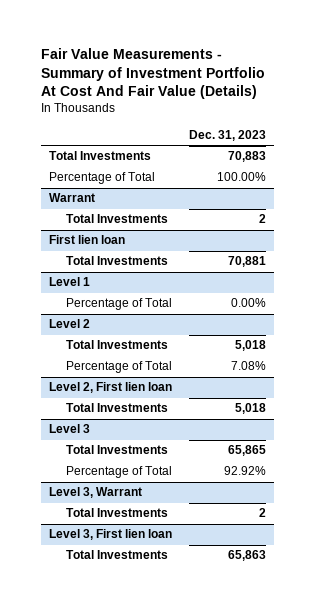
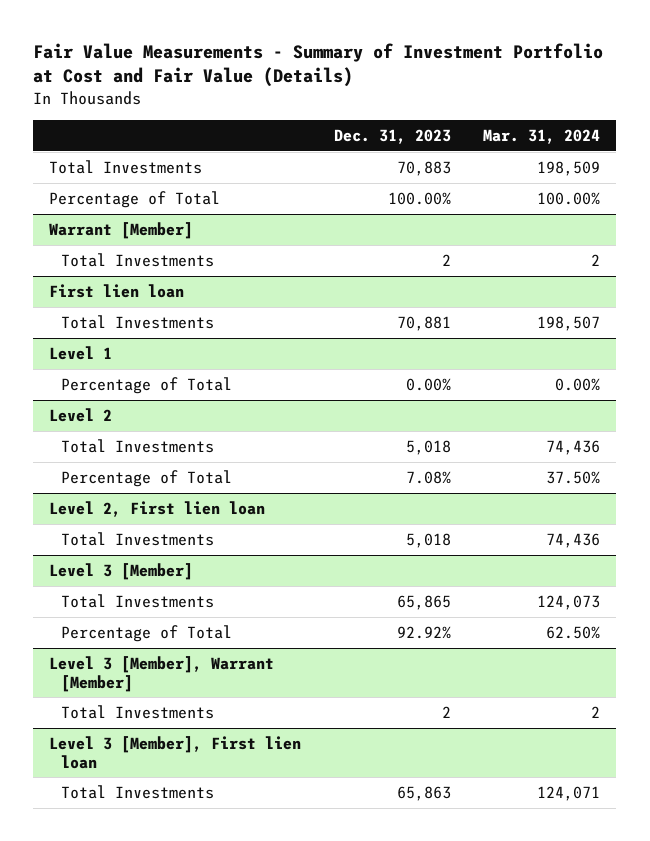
- Fair Value Measurements - Summary of Investment Portfolio At Cost And Fair Value (Details)
+ Fair Value Measurements - Summary of Investment Portfolio at Cost and Fair Value (Details)
- | Dec. 31, 2023
+ | Dec. 31, 2023 | Mar. 31, 2024
- Warrant
+ Warrant [Member]
- Level 3
+ Level 3 [Member]
- Level 3, Warrant
+ Level 3 [Member], Warrant [Member]
- Level 3, First lien loan
+ Level 3 [Member], First lien loan

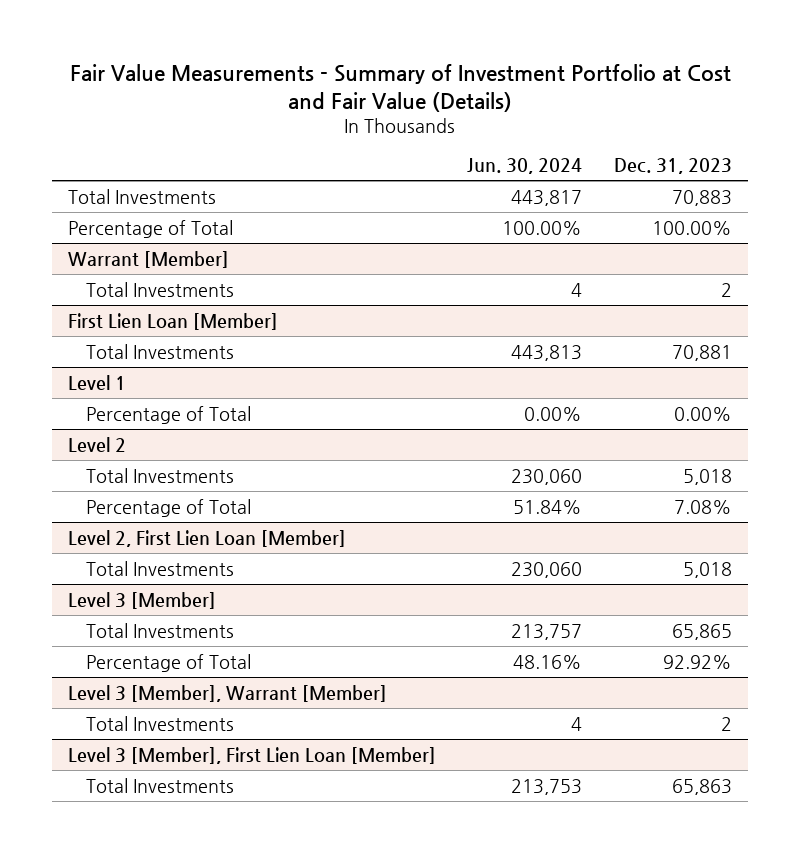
- | Dec. 31, 2023 | Mar. 31, 2024
+ | Jun. 30, 2024 | Dec. 31, 2023
- First lien loan
+ First Lien Loan [Member]
- Level 2, First lien loan
+ Level 2, First Lien Loan [Member]
- Level 3 [Member], First lien loan
+ Level 3 [Member], First Lien Loan [Member]

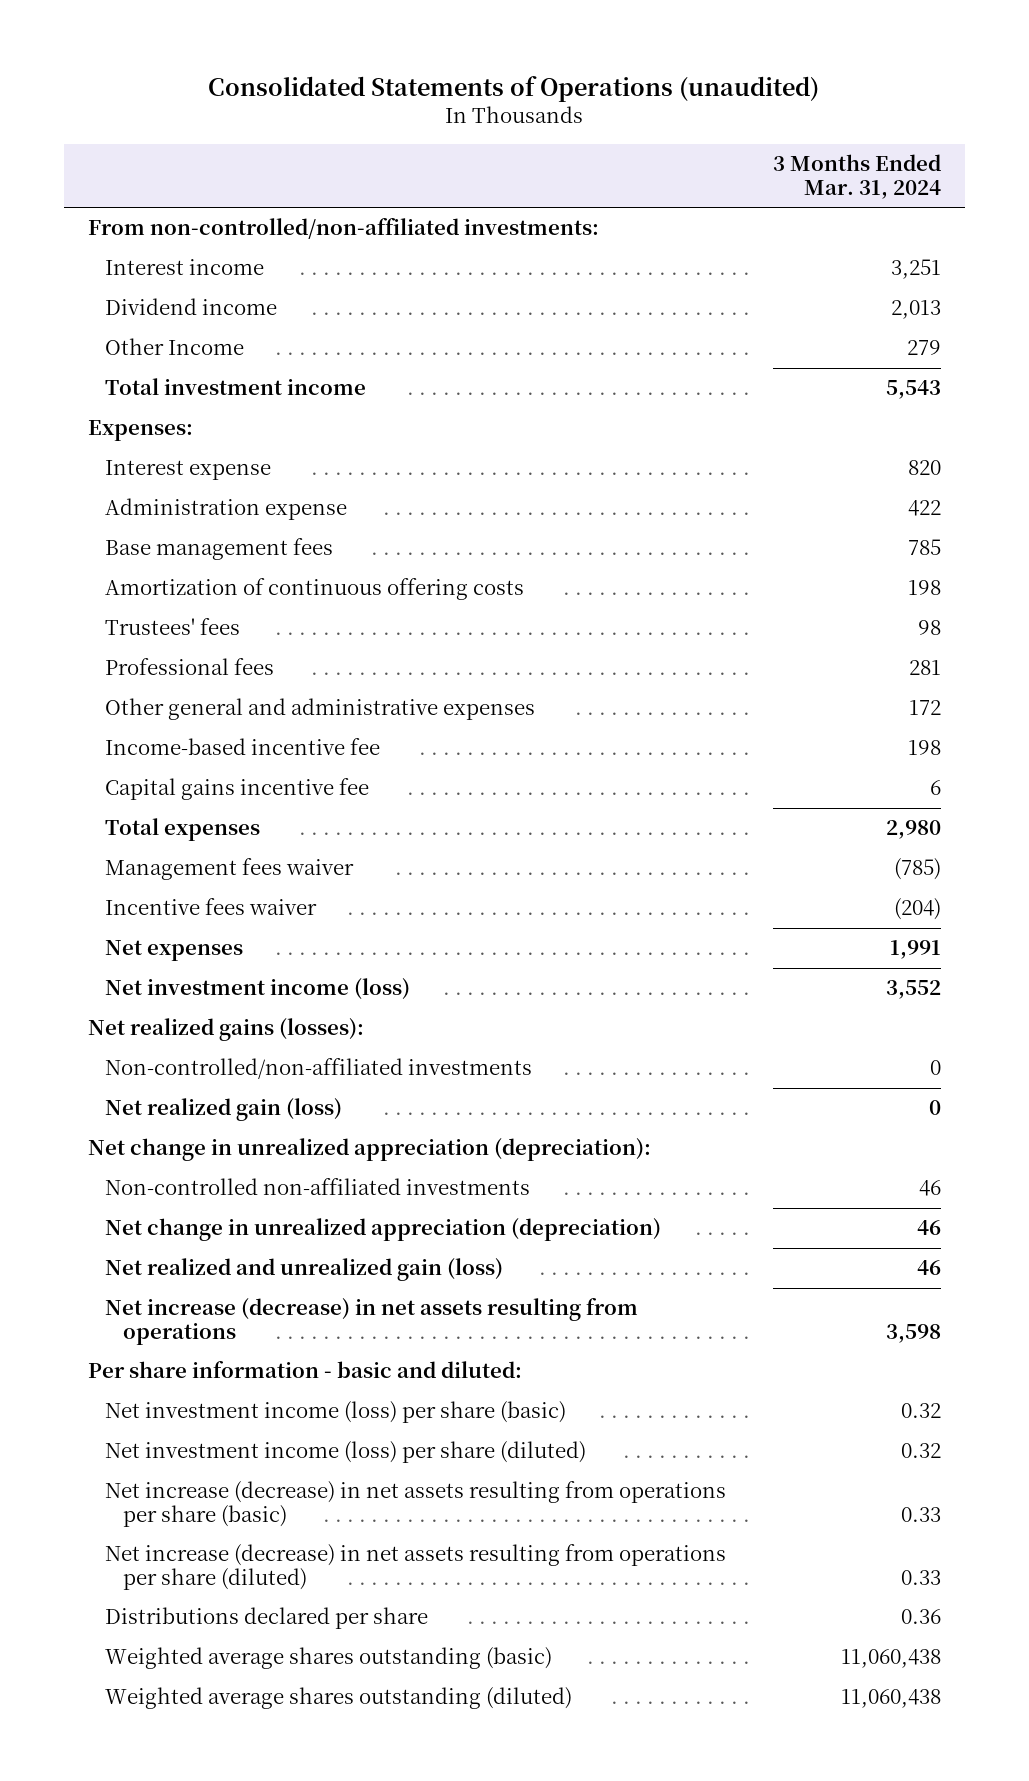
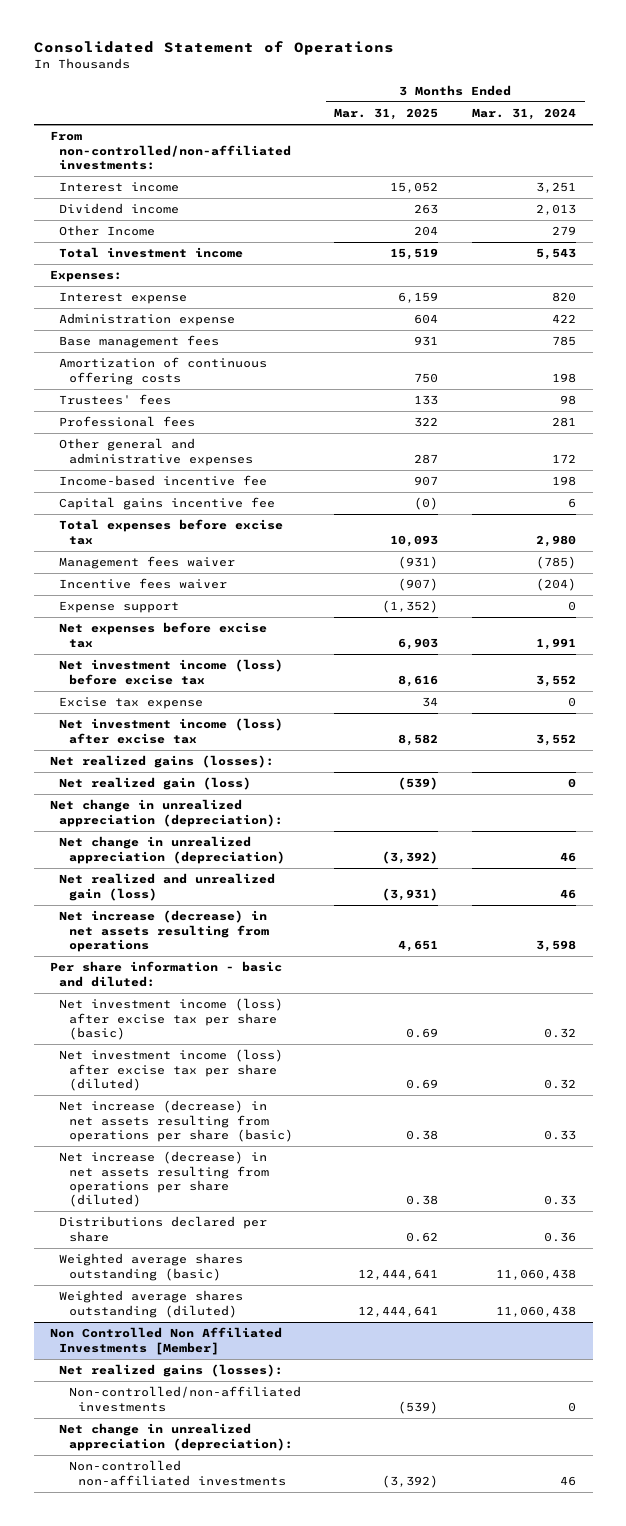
- Consolidated Statements of Operations (unaudited)
+ Consolidated Statement of Operations
- | 3 Months Ended Mar. 31, 2024
+ | 3 Months Ended Mar. 31, 2025 | 3 Months Ended Mar. 31, 2024
- Total expenses | 2,980
+ Total expenses before excise tax | 10,093 | 2,980
- Net expenses | 1,991
- Net investment income (loss) | 3,552
+ Expense support | (1,352) | 0
+ Net expenses before excise tax | 6,903 | 1,991
+ Net investment income (loss) before excise tax | 8,616 | 3,552
+ Excise tax expense | 34 | 0
+ Net investment income (loss) after excise tax | 8,582 | 3,552
- Non-controlled/non-affiliated investments | 0
- Non-controlled non-affiliated investments | 46
- Net investment income (loss) per share (basic) | 0.32
- Net investment income (loss) per share (diluted) | 0.32
+ Net investment income (loss) after excise tax per share (basic) | 0.69 | 0.32
+ Net investment income (loss) after excise tax per share (diluted) | 0.69 | 0.32
+ Non Controlled Non Affiliated Investments [Member]
+ Net realized gains (losses):
+ Non-controlled/non-affiliated investments | (539) | 0
+ Net change in unrealized appreciation (depreciation):
+ Non-controlled non-affiliated investments | (3,392) | 46

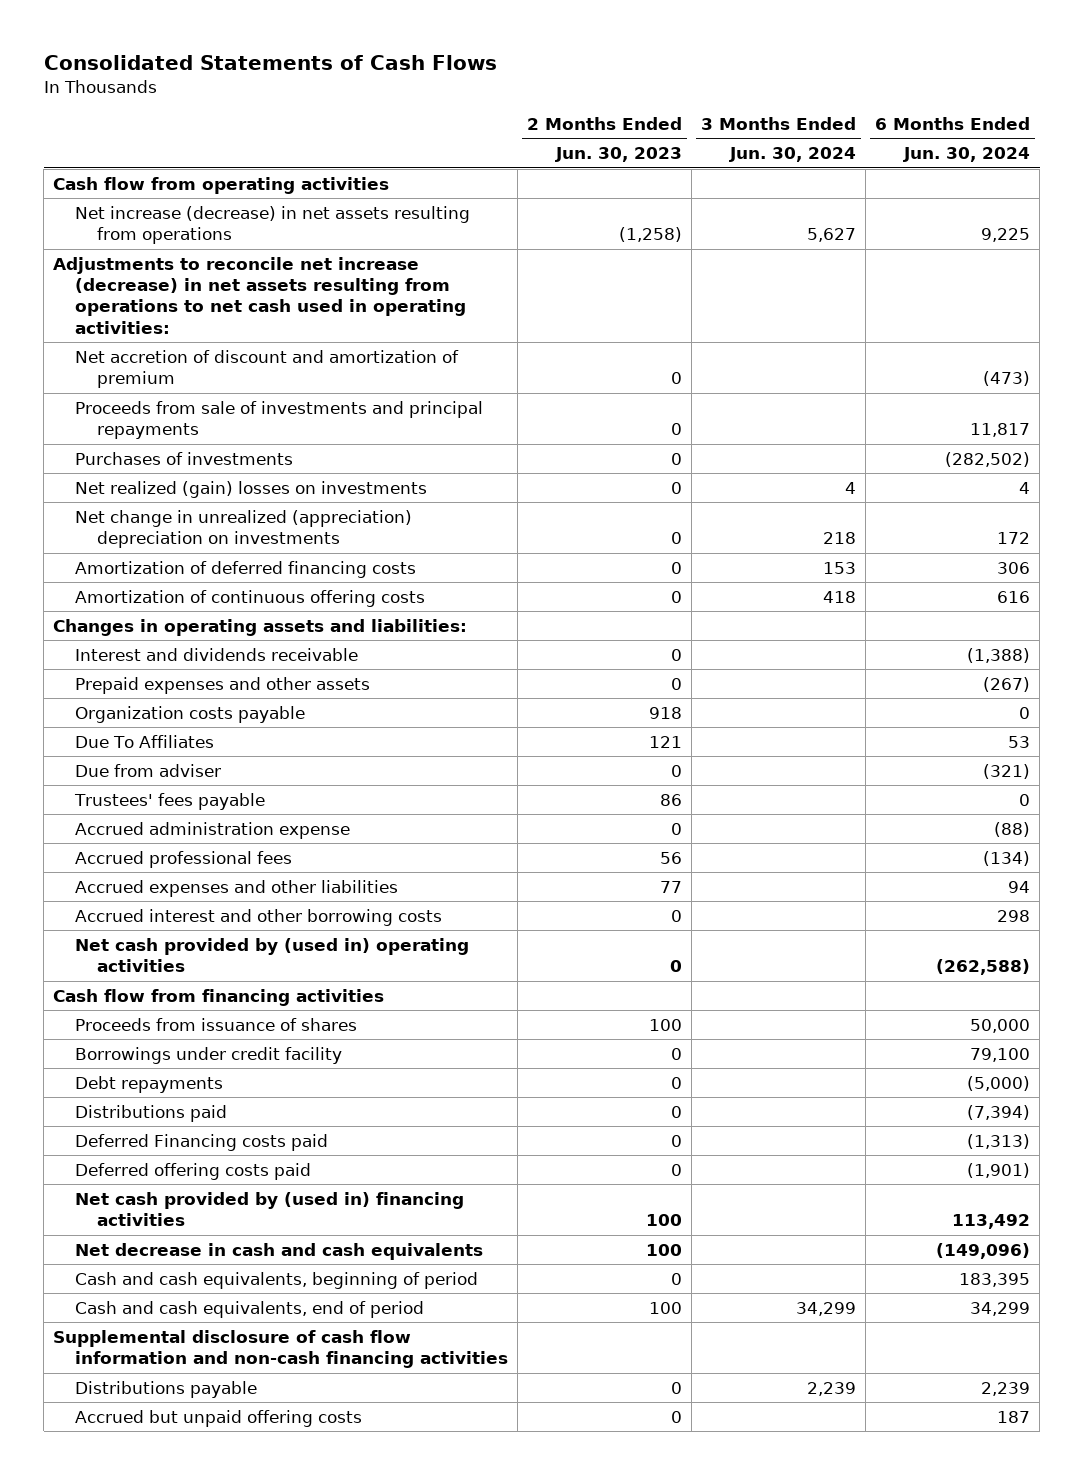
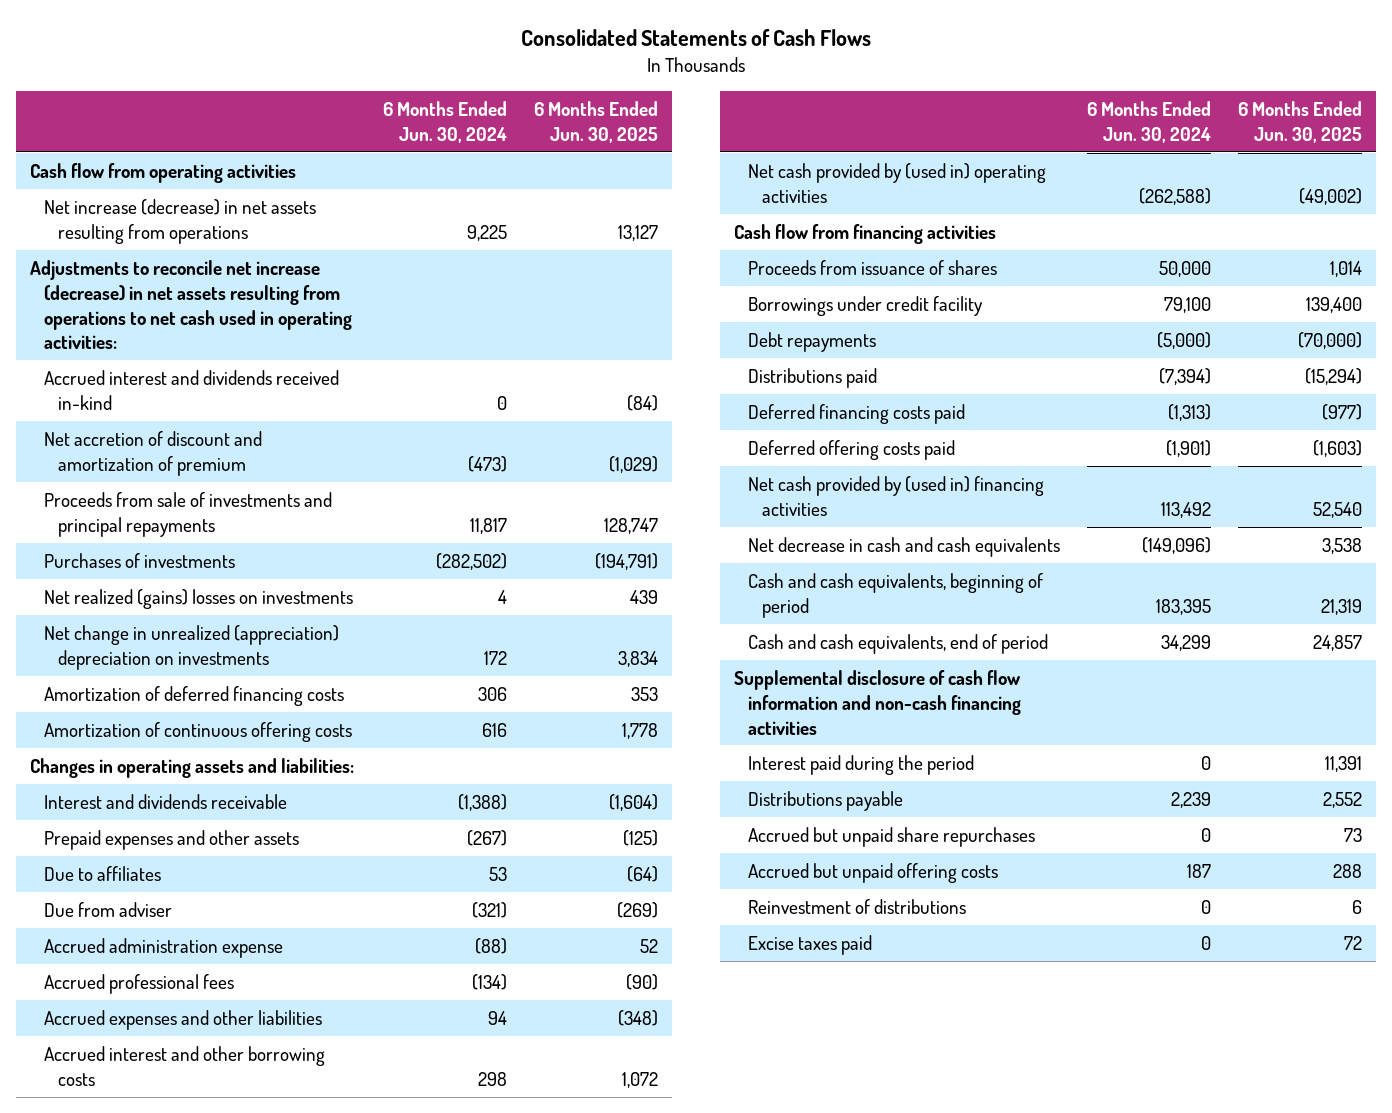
- | 2 Months Ended Jun. 30, 2023 | 3 Months Ended Jun. 30, 2024 | 6 Months Ended Jun. 30, 2024
+ | 6 Months Ended Jun. 30, 2024 | 6 Months Ended Jun. 30, 2025
+ Accrued interest and dividends received in-kind | 0 | (84)
- Net realized (gain) losses on investments | 0 | 4 | 4
+ Net realized (gains) losses on investments | 4 | 439
- Organization costs payable | 918 | | 0
- Due To Affiliates | 121 | | 53
+ Due to affiliates | 53 | (64)
- Trustees' fees payable | 86 | | 0
- Deferred Financing costs paid | 0 | | (1,313)
+ Deferred financing costs paid | (1,313) | (977)
+ Interest paid during the period | 0 | 11,391
+ Accrued but unpaid share repurchases | 0 | 73
+ Reinvestment of distributions | 0 | 6
+ Excise taxes paid | 0 | 72

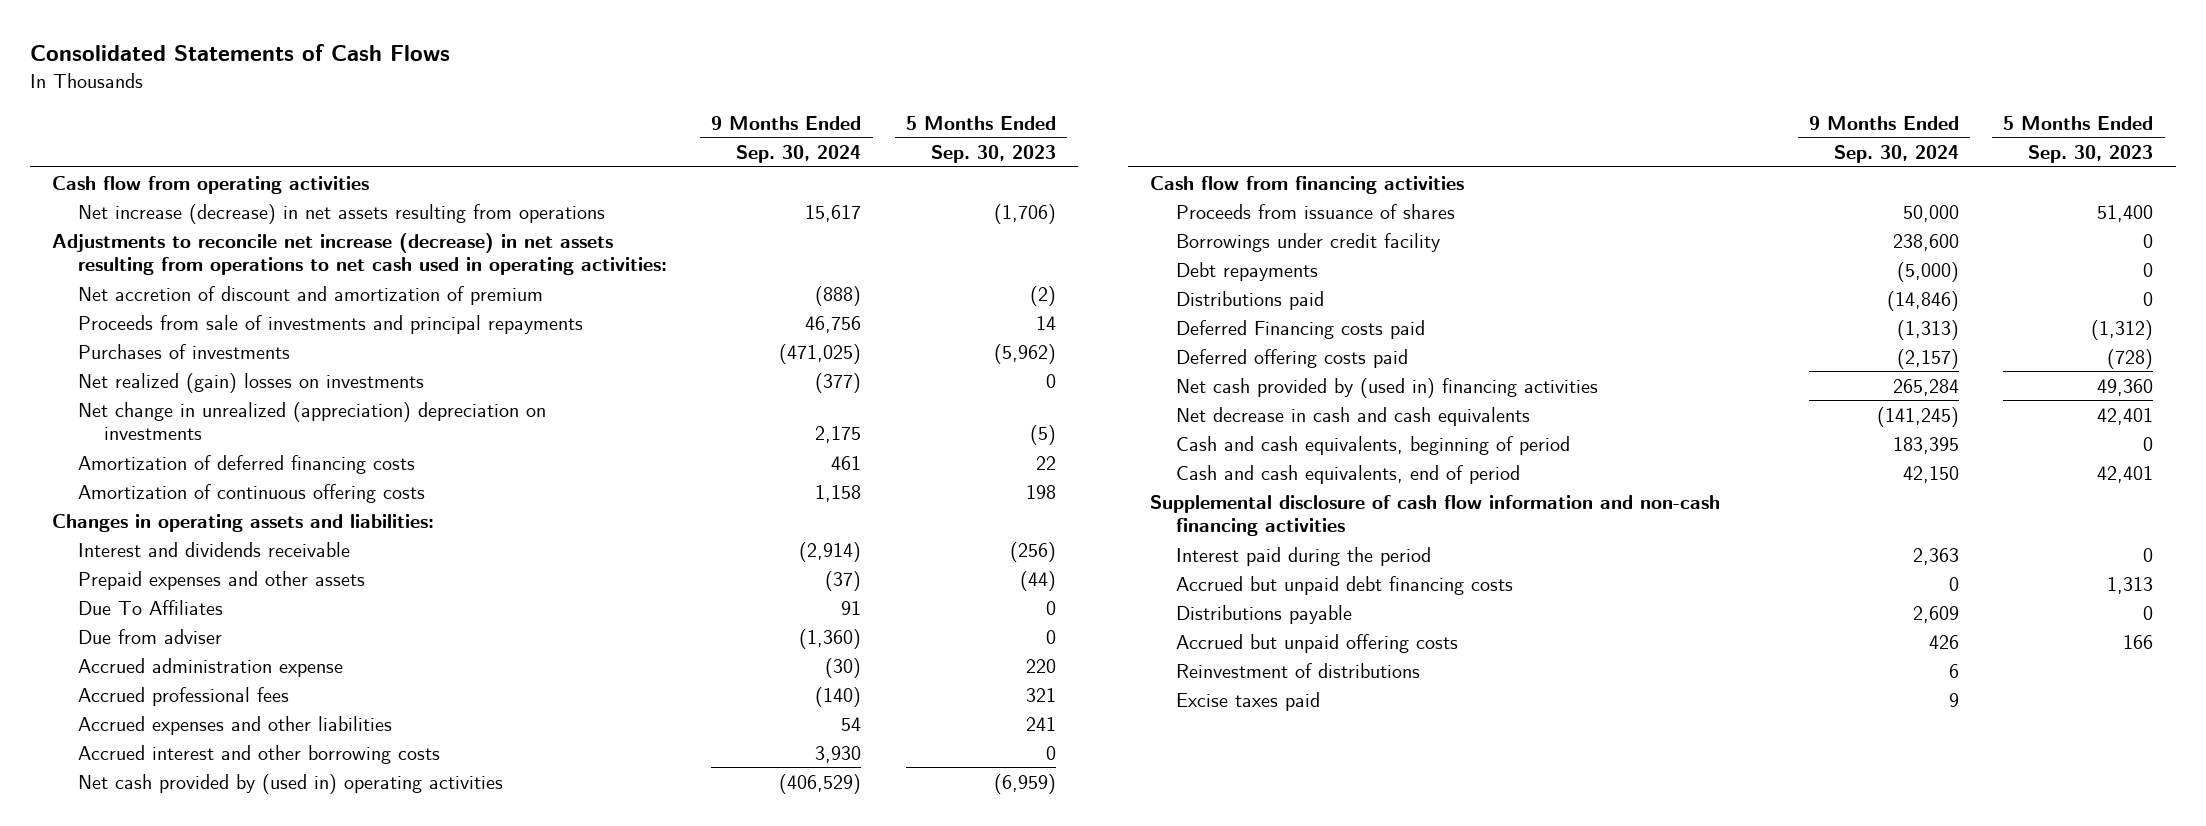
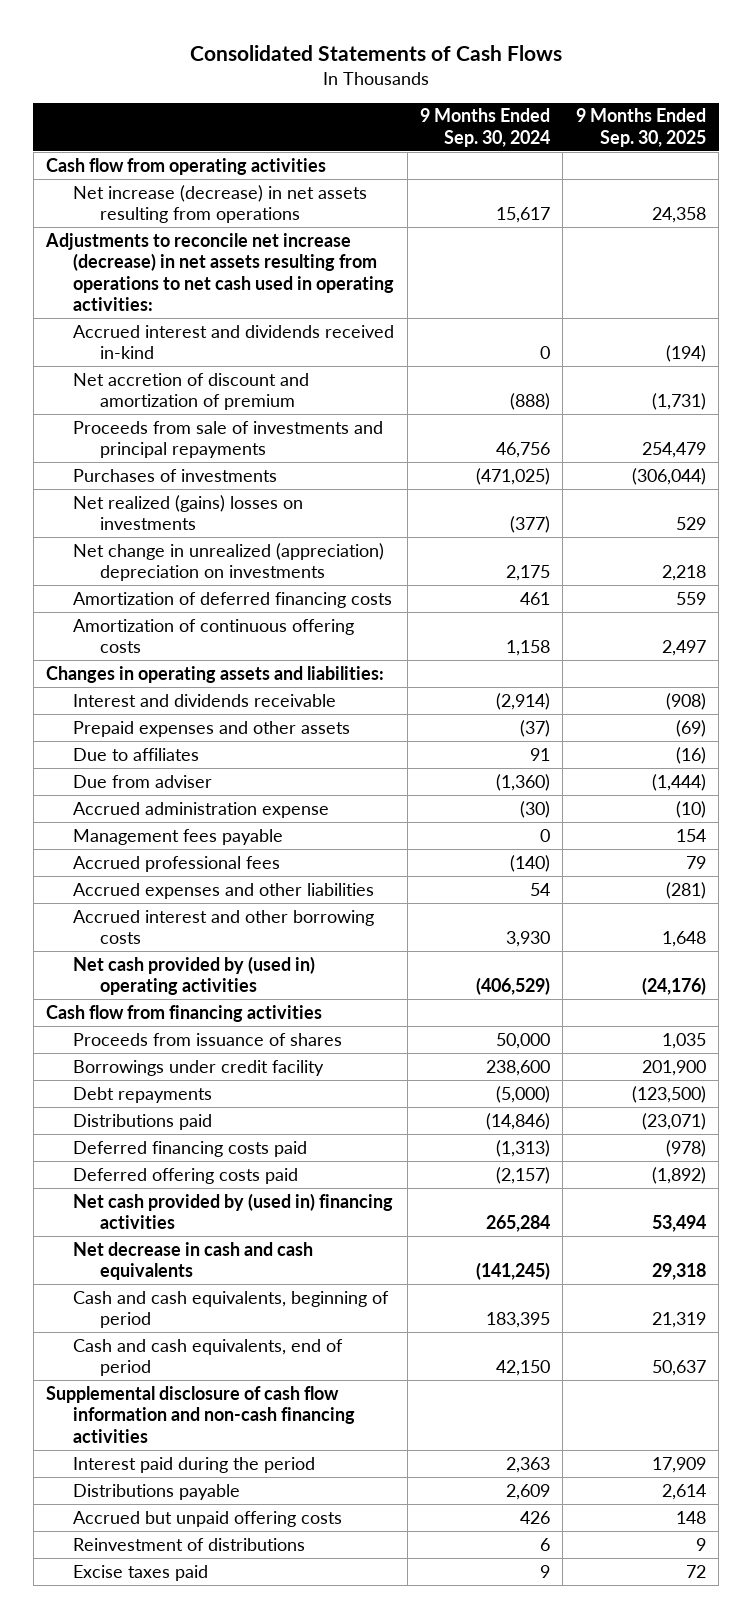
- | 9 Months Ended Sep. 30, 2024 | 5 Months Ended Sep. 30, 2023
+ | 9 Months Ended Sep. 30, 2024 | 9 Months Ended Sep. 30, 2025
+ Accrued interest and dividends received in-kind | 0 | (194)
- Net realized (gain) losses on investments | (377) | 0
+ Net realized (gains) losses on investments | (377) | 529
- Due To Affiliates | 91 | 0
+ Due to affiliates | 91 | (16)
+ Management fees payable | 0 | 154
- Deferred Financing costs paid | (1,313) | (1,312)
+ Deferred financing costs paid | (1,313) | (978)
- Accrued but unpaid debt financing costs | 0 | 1,313

